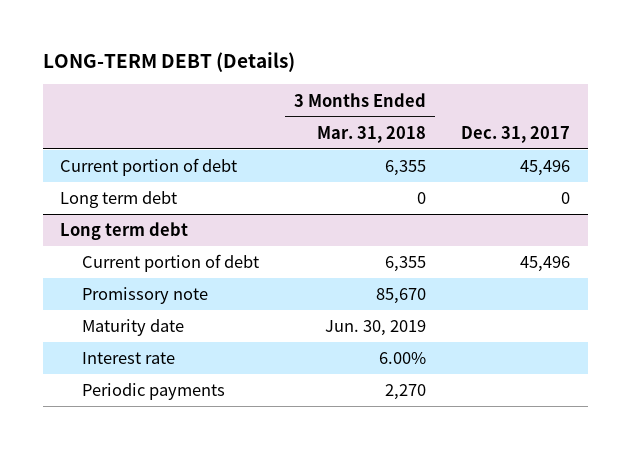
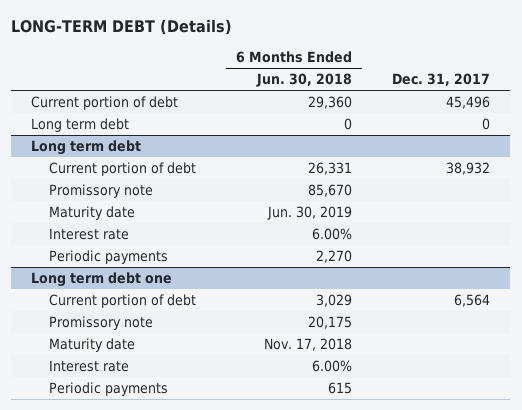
- | 3 Months Ended Mar. 31, 2018 | Dec. 31, 2017
+ | 6 Months Ended Jun. 30, 2018 | Dec. 31, 2017
@ Long term debt
- Current portion of debt | 6,355 | 45,496
+ Current portion of debt | 26,331 | 38,932
+ Long term debt one
+ Current portion of debt | 3,029 | 6,564
+ Promissory note | 20,175 |
+ Maturity date | Nov. 17, 2018 |
+ Interest rate | 6.00% |
+ Periodic payments | 615 |

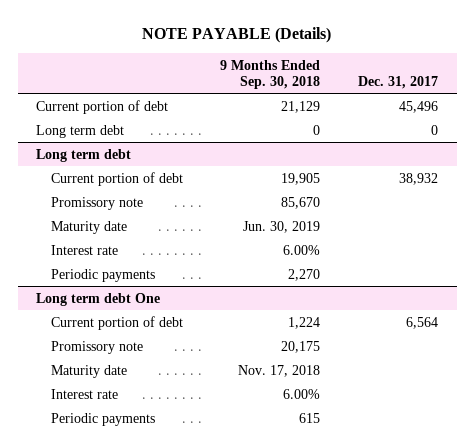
- LONG-TERM DEBT (Details)
+ NOTE PAYABLE (Details)
- | 6 Months Ended Jun. 30, 2018 | Dec. 31, 2017
+ | 9 Months Ended Sep. 30, 2018 | Dec. 31, 2017
- Long term debt one
+ Long term debt One

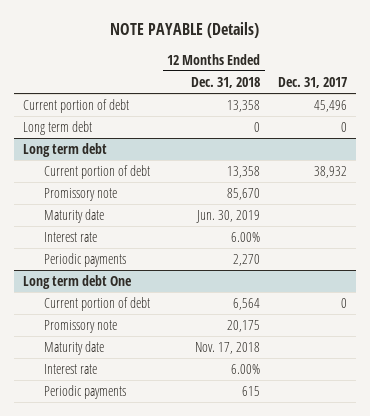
- | 9 Months Ended Sep. 30, 2018 | Dec. 31, 2017
+ | 12 Months Ended Dec. 31, 2018 | Dec. 31, 2017
@ Long term debt One
- Current portion of debt | 1,224 | 6,564
+ Current portion of debt | 6,564 | 0

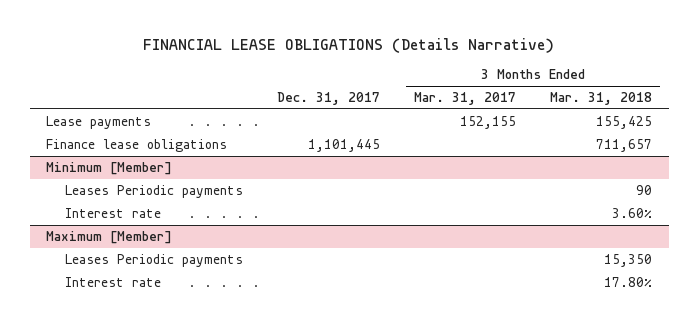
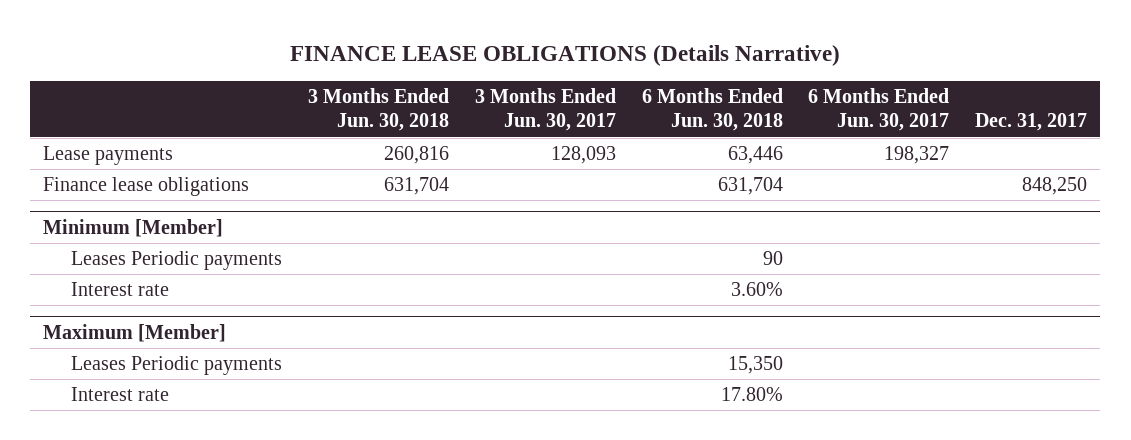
- FINANCIAL LEASE OBLIGATIONS (Details Narrative)
+ FINANCE LEASE OBLIGATIONS (Details Narrative)
- | Dec. 31, 2017 | 3 Months Ended Mar. 31, 2017 | 3 Months Ended Mar. 31, 2018
+ | 3 Months Ended Jun. 30, 2018 | 3 Months Ended Jun. 30, 2017 | 6 Months Ended Jun. 30, 2018 | 6 Months Ended Jun. 30, 2017 | Dec. 31, 2017
- Finance lease obligations | 1,101,445 | | 711,657
+ Finance lease obligations | 631,704 | | 631,704 | | 848,250

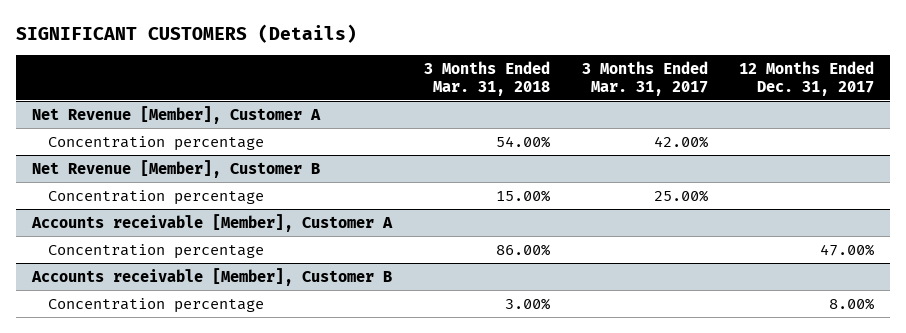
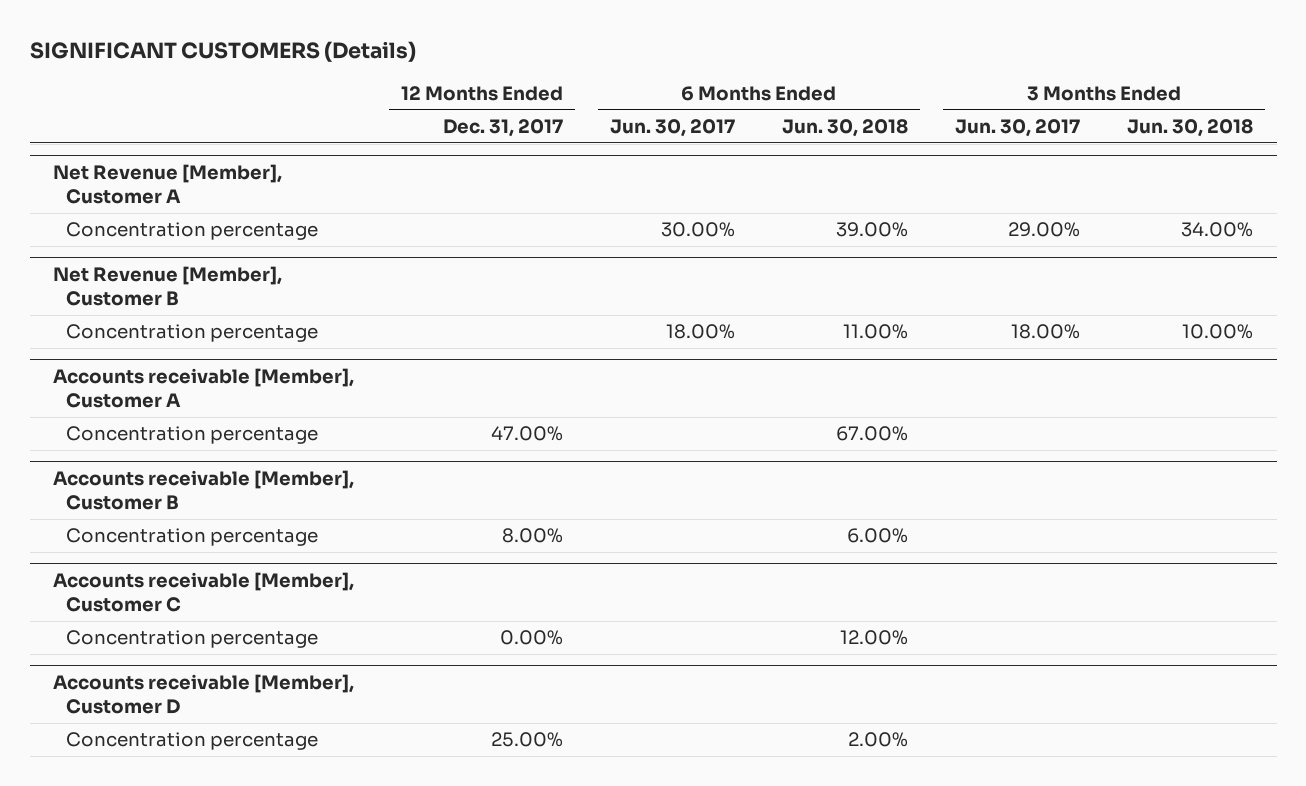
- | 3 Months Ended Mar. 31, 2018 | 3 Months Ended Mar. 31, 2017 | 12 Months Ended Dec. 31, 2017
+ | 12 Months Ended Dec. 31, 2017 | 6 Months Ended Jun. 30, 2017 | 6 Months Ended Jun. 30, 2018 | 3 Months Ended Jun. 30, 2017 | 3 Months Ended Jun. 30, 2018
+ Accounts receivable [Member], Customer C
+ Concentration percentage | 0.00% | | 12.00% | |
+ Accounts receivable [Member], Customer D
+ Concentration percentage | 25.00% | | 2.00% | |

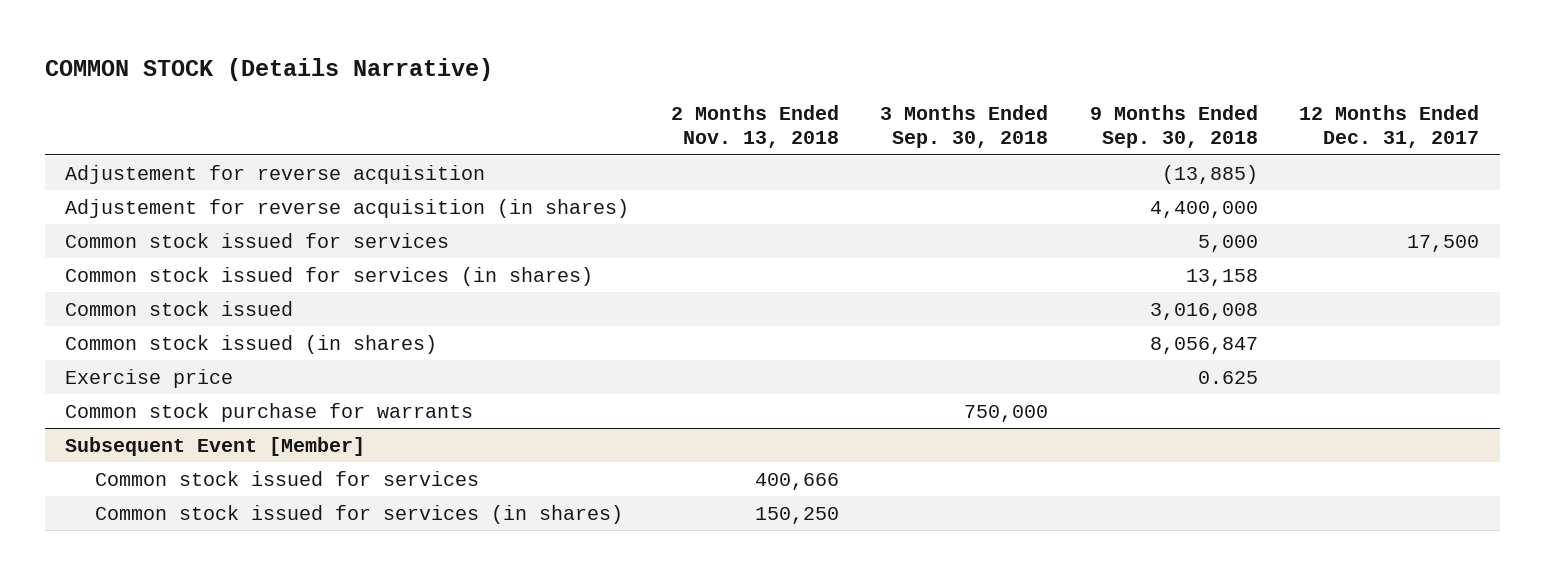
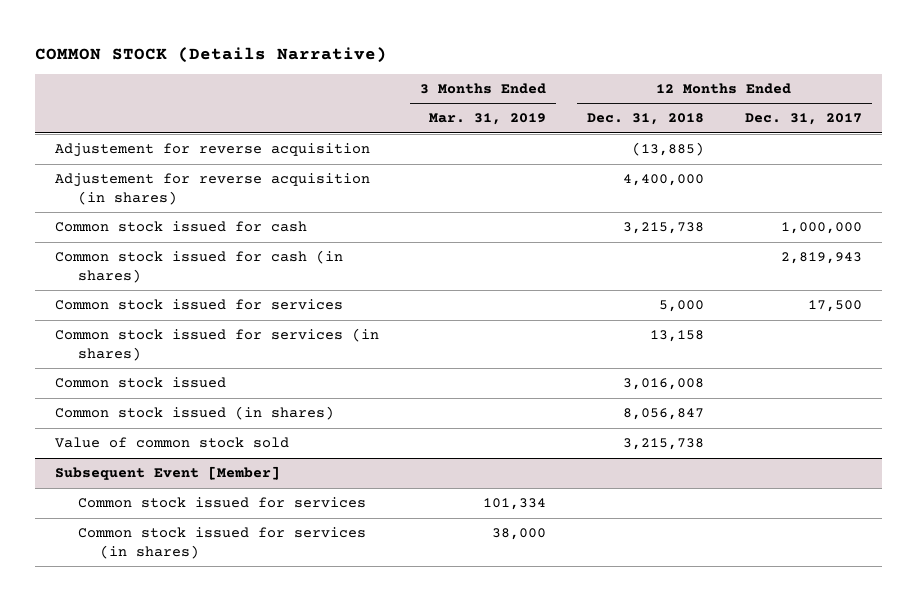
- | 2 Months Ended Nov. 13, 2018 | 3 Months Ended Sep. 30, 2018 | 9 Months Ended Sep. 30, 2018 | 12 Months Ended Dec. 31, 2017
+ | 3 Months Ended Mar. 31, 2019 | 12 Months Ended Dec. 31, 2018 | 12 Months Ended Dec. 31, 2017
+ Common stock issued for cash | | 3,215,738 | 1,000,000
+ Common stock issued for cash (in shares) | | | 2,819,943
- Exercise price | | | 0.625 |
- Common stock purchase for warrants | | 750,000 | |
+ Value of common stock sold | | 3,215,738 |

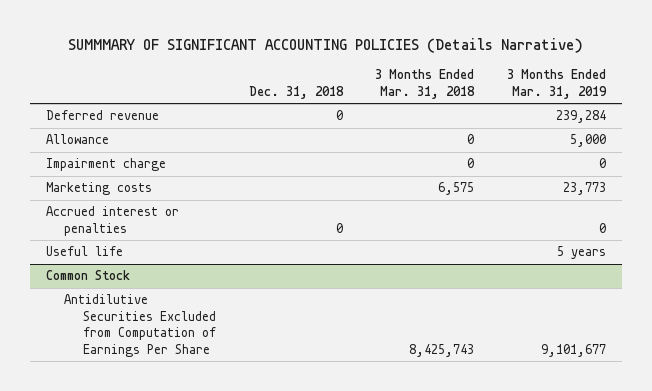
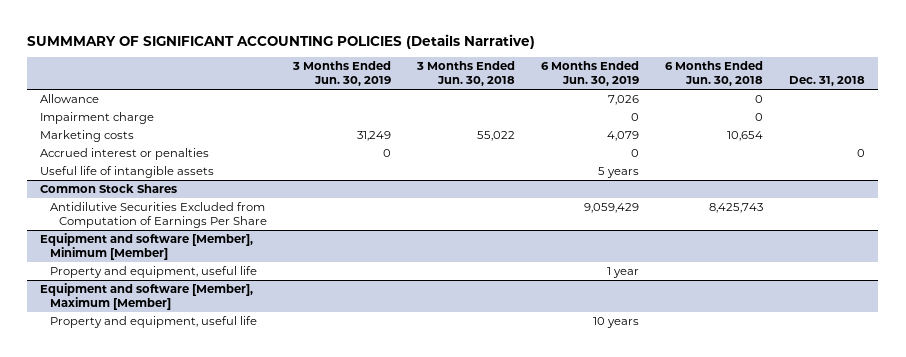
- | Dec. 31, 2018 | 3 Months Ended Mar. 31, 2018 | 3 Months Ended Mar. 31, 2019
+ | 3 Months Ended Jun. 30, 2019 | 3 Months Ended Jun. 30, 2018 | 6 Months Ended Jun. 30, 2019 | 6 Months Ended Jun. 30, 2018 | Dec. 31, 2018
- Deferred revenue | 0 | | 239,284
- Useful life | | | 5 years
- Common Stock
+ Useful life of intangible assets | | | 5 years | |
+ Common Stock Shares
+ Equipment and software [Member], Minimum [Member]
+ Property and equipment, useful life | | | 1 year | |
+ Equipment and software [Member], Maximum [Member]
+ Property and equipment, useful life | | | 10 years | |

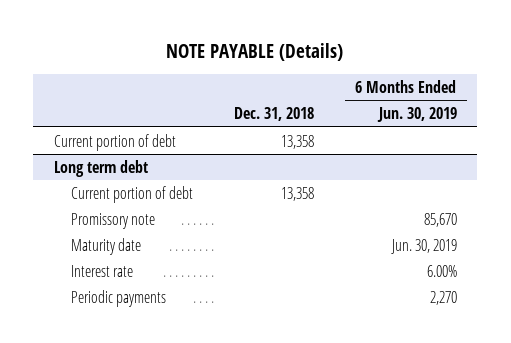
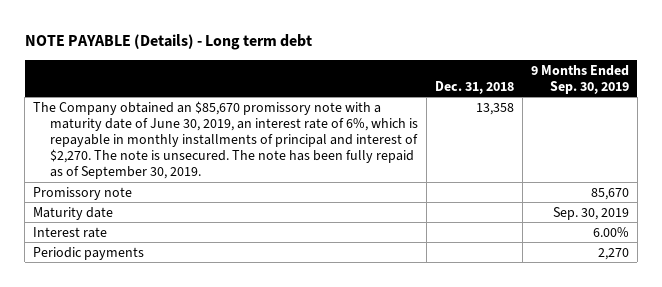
- NOTE PAYABLE (Details)
+ NOTE PAYABLE (Details) - Long term debt
- | Dec. 31, 2018 | 6 Months Ended Jun. 30, 2019
+ | Dec. 31, 2018 | 9 Months Ended Sep. 30, 2019
- Current portion of debt | 13,358 |
- Long term debt
- Current portion of debt | 13,358 |
- Promissory note | | 85,670
- Maturity date | | Jun. 30, 2019
- Interest rate | | 6.00%
- Periodic payments | | 2,270
+ The Company obtained an $85,670 promissory note with a maturity date of June 30, 2019, an interest rate of 6%, which is repayable in monthly installments of principal and interest of $2,270. The note is unsecured. The note has been fully repaid as of September 30, 2019. | 13,358 |
+ Promissory note | | 85,670
+ Maturity date | | Sep. 30, 2019
+ Interest rate | | 6.00%
+ Periodic payments | | 2,270

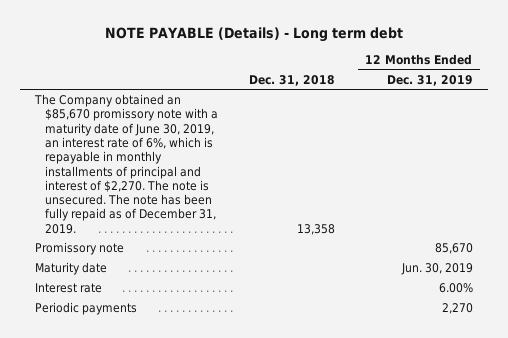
- | Dec. 31, 2018 | 9 Months Ended Sep. 30, 2019
+ | Dec. 31, 2018 | 12 Months Ended Dec. 31, 2019
- The Company obtained an $85,670 promissory note with a maturity date of June 30, 2019, an interest rate of 6%, which is repayable in monthly installments of principal and interest of $2,270. The note is unsecured. The note has been fully repaid as of September 30, 2019. | 13,358 |
+ The Company obtained an $85,670 promissory note with a maturity date of June 30, 2019, an interest rate of 6%, which is repayable in monthly installments of principal and interest of $2,270. The note is unsecured. The note has been fully repaid as of December 31, 2019. | 13,358 |

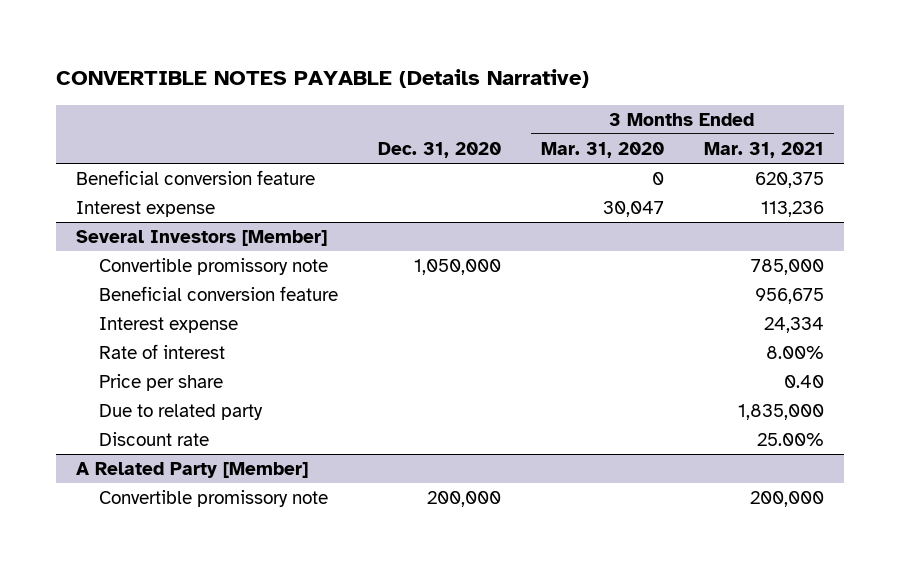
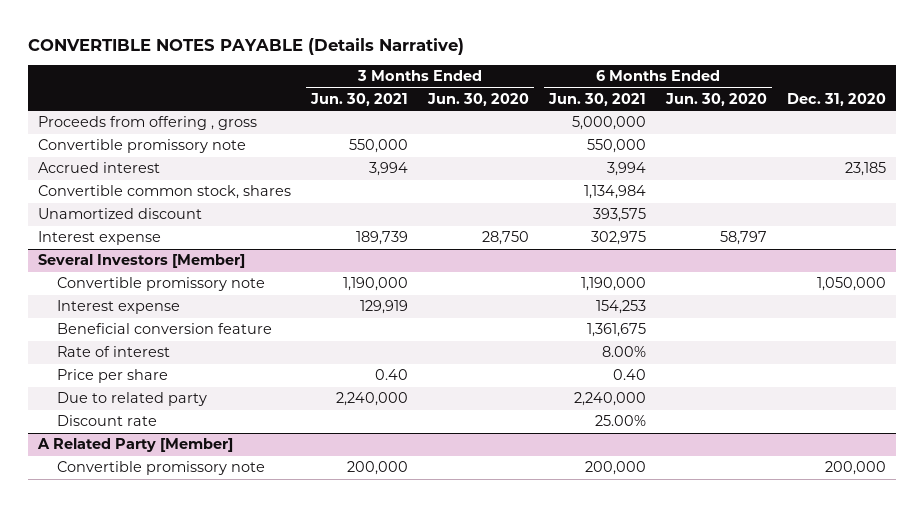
- | Dec. 31, 2020 | 3 Months Ended Mar. 31, 2020 | 3 Months Ended Mar. 31, 2021
+ | 3 Months Ended Jun. 30, 2021 | 3 Months Ended Jun. 30, 2020 | 6 Months Ended Jun. 30, 2021 | 6 Months Ended Jun. 30, 2020 | Dec. 31, 2020
- Beneficial conversion feature | | 0 | 620,375
+ Proceeds from offering , gross | | | 5,000,000 | |
+ Convertible promissory note | 550,000 | | 550,000 | |
+ Accrued interest | 3,994 | | 3,994 | | 23,185
+ Convertible common stock, shares | | | 1,134,984 | |
+ Unamortized discount | | | 393,575 | |
@ Several Investors [Member]
moved down: Beneficial conversion feature | | | 1,361,675 | |

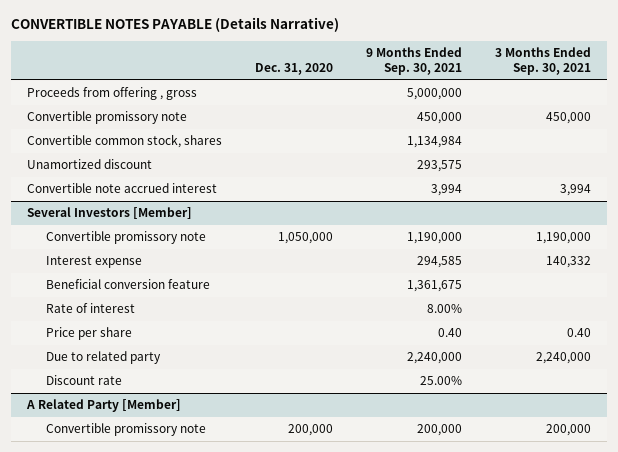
- | 3 Months Ended Jun. 30, 2021 | 3 Months Ended Jun. 30, 2020 | 6 Months Ended Jun. 30, 2021 | 6 Months Ended Jun. 30, 2020 | Dec. 31, 2020
+ | Dec. 31, 2020 | 9 Months Ended Sep. 30, 2021 | 3 Months Ended Sep. 30, 2021
- Accrued interest | 3,994 | | 3,994 | | 23,185
- Interest expense | 189,739 | 28,750 | 302,975 | 58,797 |
+ Convertible note accrued interest | | 3,994 | 3,994

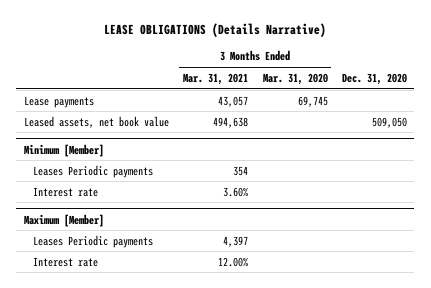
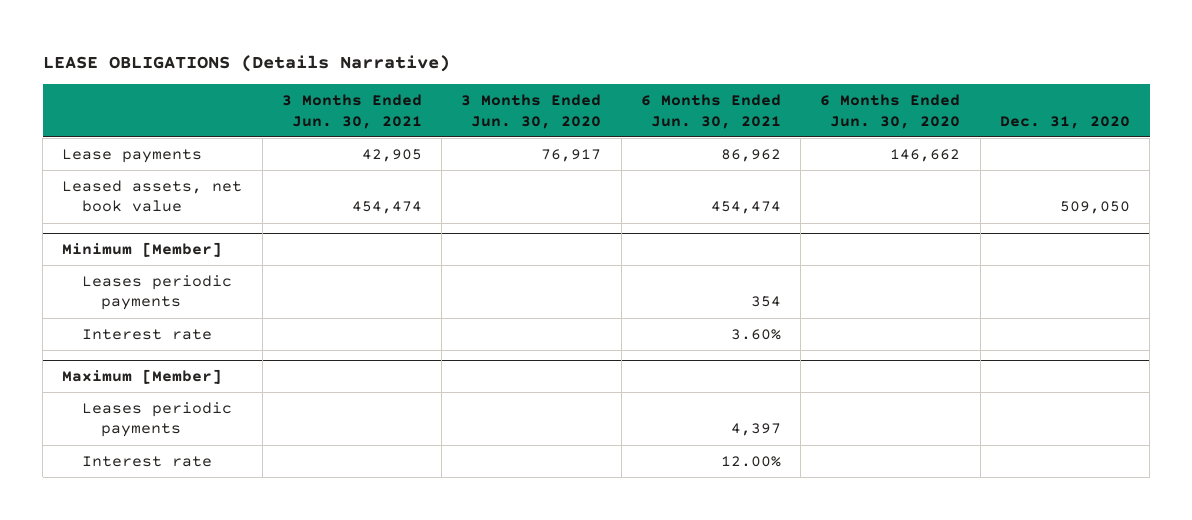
- | 3 Months Ended Mar. 31, 2021 | 3 Months Ended Mar. 31, 2020 | Dec. 31, 2020
+ | 3 Months Ended Jun. 30, 2021 | 3 Months Ended Jun. 30, 2020 | 6 Months Ended Jun. 30, 2021 | 6 Months Ended Jun. 30, 2020 | Dec. 31, 2020
@ Minimum [Member]
- Leases Periodic payments | 354 | |
+ Leases periodic payments | | | 354 | |
@ Maximum [Member]
- Leases Periodic payments | 4,397 | |
+ Leases periodic payments | | | 4,397 | |

